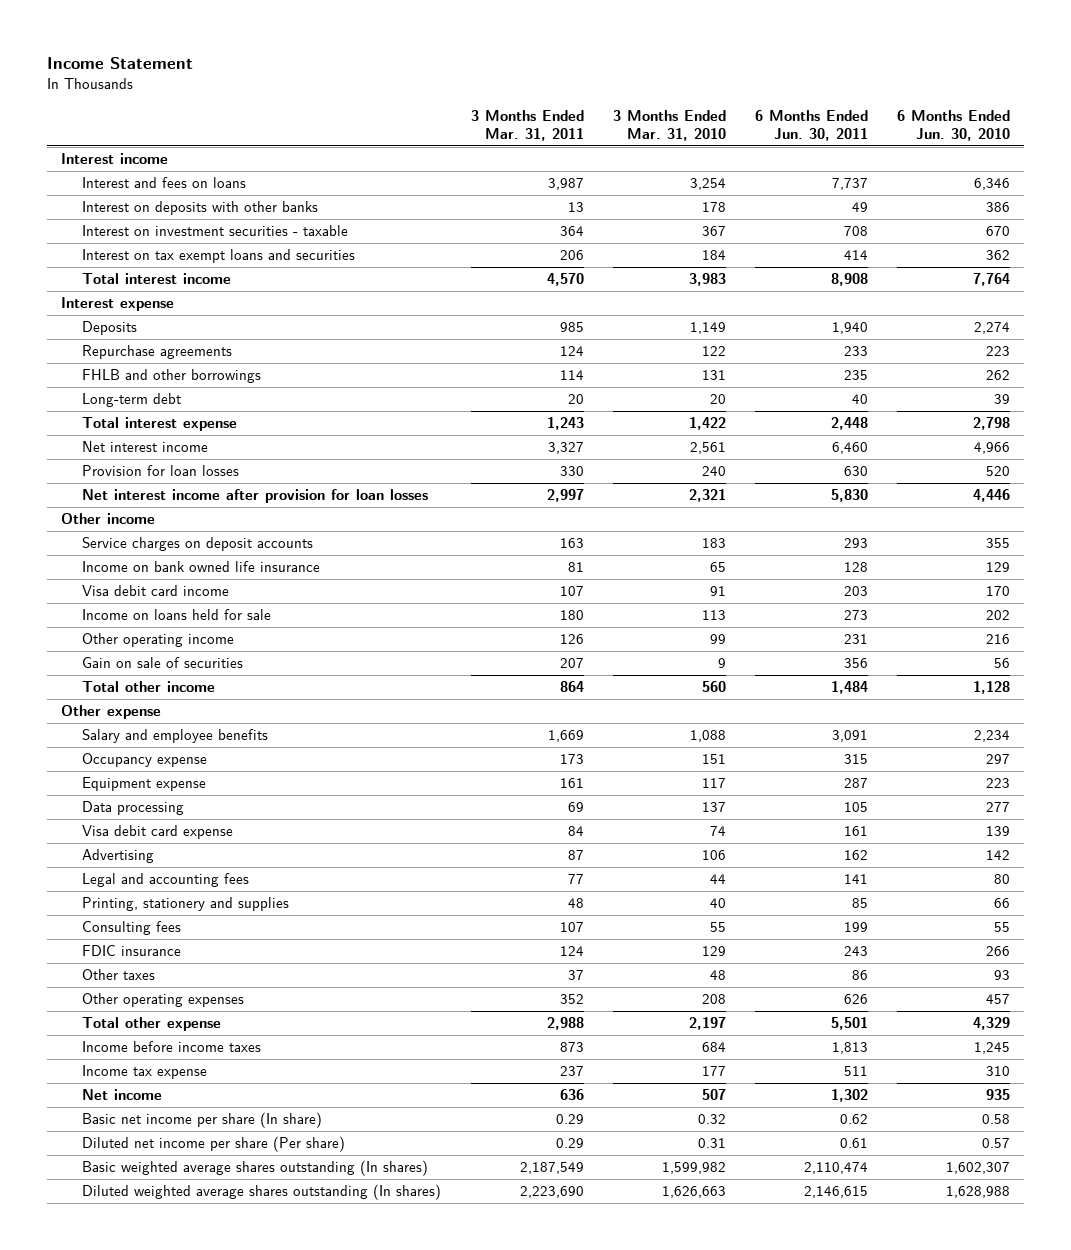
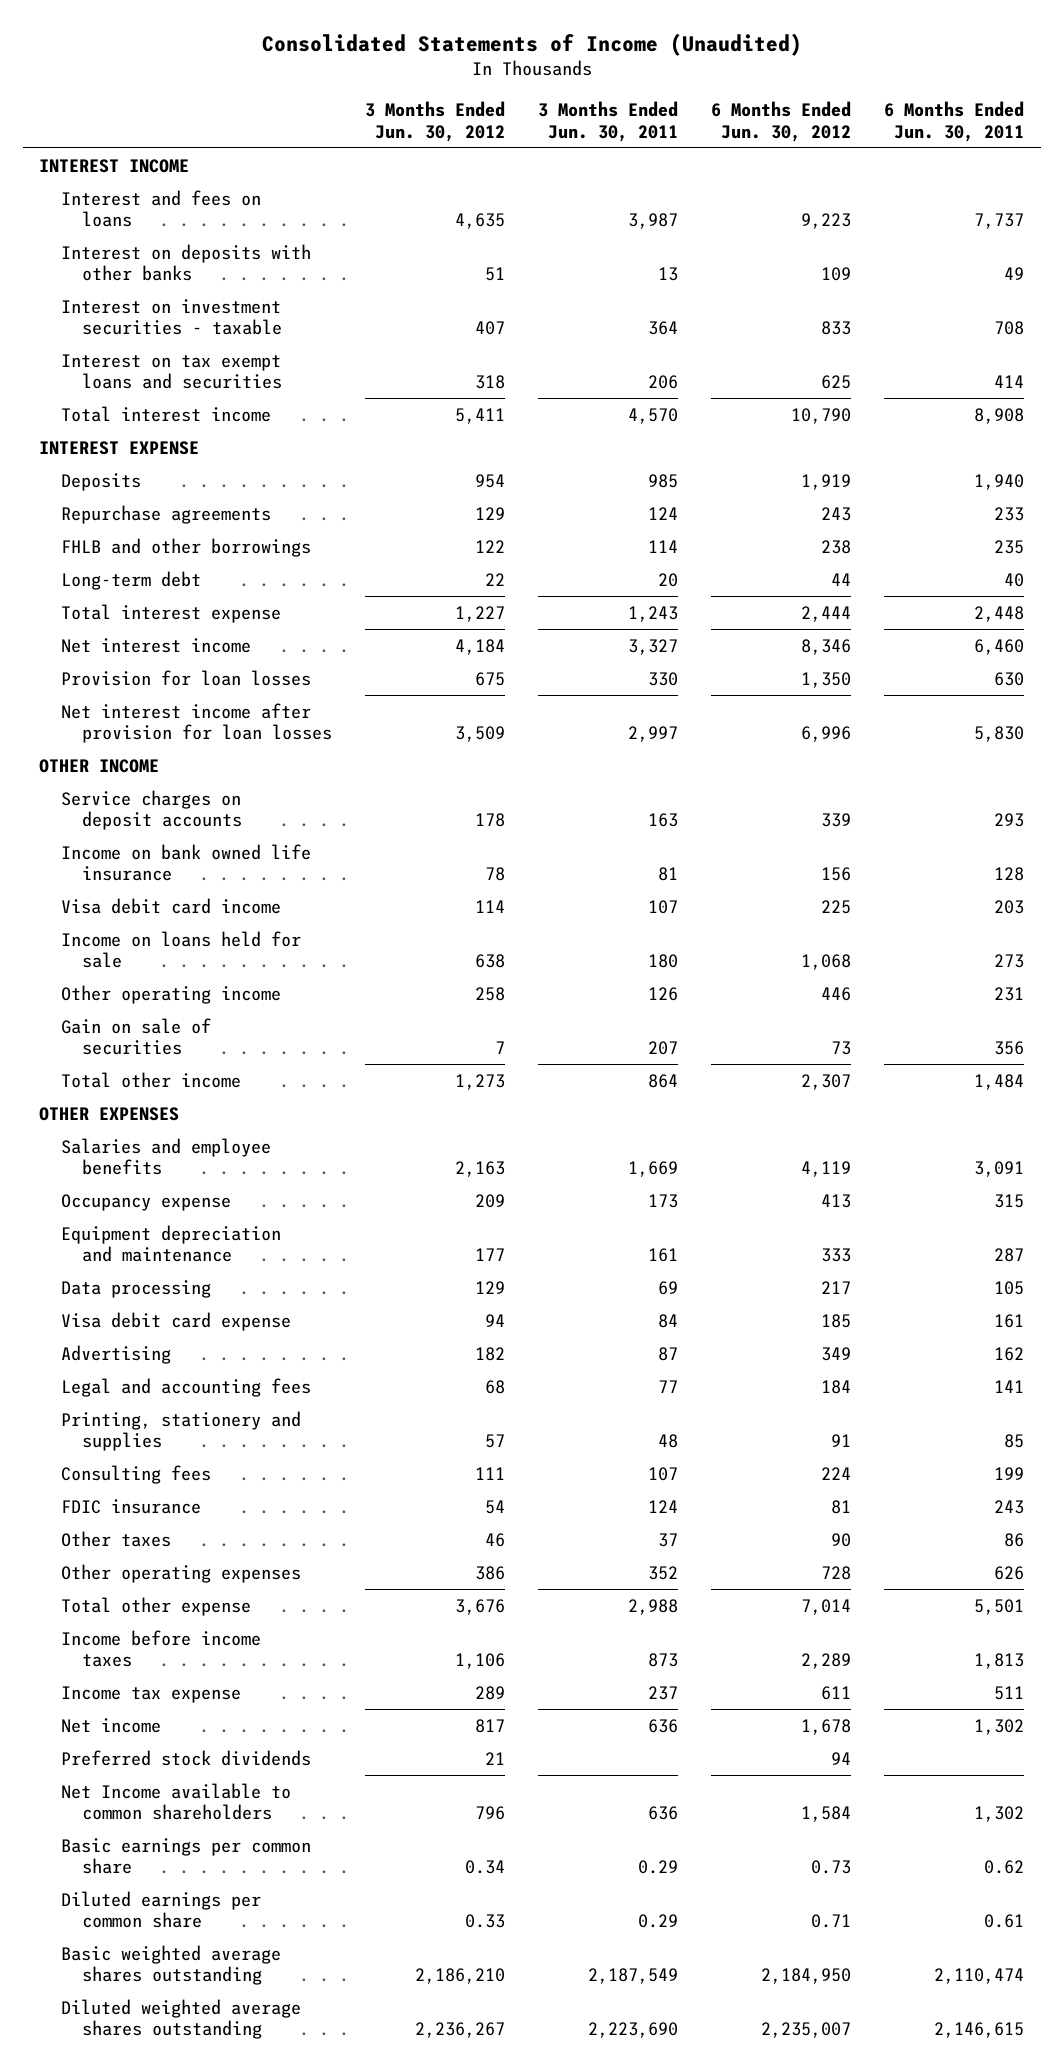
- Income Statement
+ Consolidated Statements of Income (Unaudited)
- | 3 Months Ended Mar. 31, 2011 | 3 Months Ended Mar. 31, 2010 | 6 Months Ended Jun. 30, 2011 | 6 Months Ended Jun. 30, 2010
+ | 3 Months Ended Jun. 30, 2012 | 3 Months Ended Jun. 30, 2011 | 6 Months Ended Jun. 30, 2012 | 6 Months Ended Jun. 30, 2011
- Interest income
+ INTEREST INCOME
- Interest expense
+ INTEREST EXPENSE
- Other income
+ OTHER INCOME
- Other expense
- Salary and employee benefits | 1,669 | 1,088 | 3,091 | 2,234
+ OTHER EXPENSES
+ Salaries and employee benefits | 2,163 | 1,669 | 4,119 | 3,091
- Equipment expense | 161 | 117 | 287 | 223
+ Equipment depreciation and maintenance | 177 | 161 | 333 | 287
- Basic net income per share (In share) | 0.29 | 0.32 | 0.62 | 0.58
- Diluted net income per share (Per share) | 0.29 | 0.31 | 0.61 | 0.57
- Basic weighted average shares outstanding (In shares) | 2,187,549 | 1,599,982 | 2,110,474 | 1,602,307
- Diluted weighted average shares outstanding (In shares) | 2,223,690 | 1,626,663 | 2,146,615 | 1,628,988
+ Preferred stock dividends | 21 | | 94 |
+ Net Income available to common shareholders | 796 | 636 | 1,584 | 1,302
+ Basic earnings per common share | 0.34 | 0.29 | 0.73 | 0.62
+ Diluted earnings per common share | 0.33 | 0.29 | 0.71 | 0.61
+ Basic weighted average shares outstanding | 2,186,210 | 2,187,549 | 2,184,950 | 2,110,474
+ Diluted weighted average shares outstanding | 2,236,267 | 2,223,690 | 2,235,007 | 2,146,615

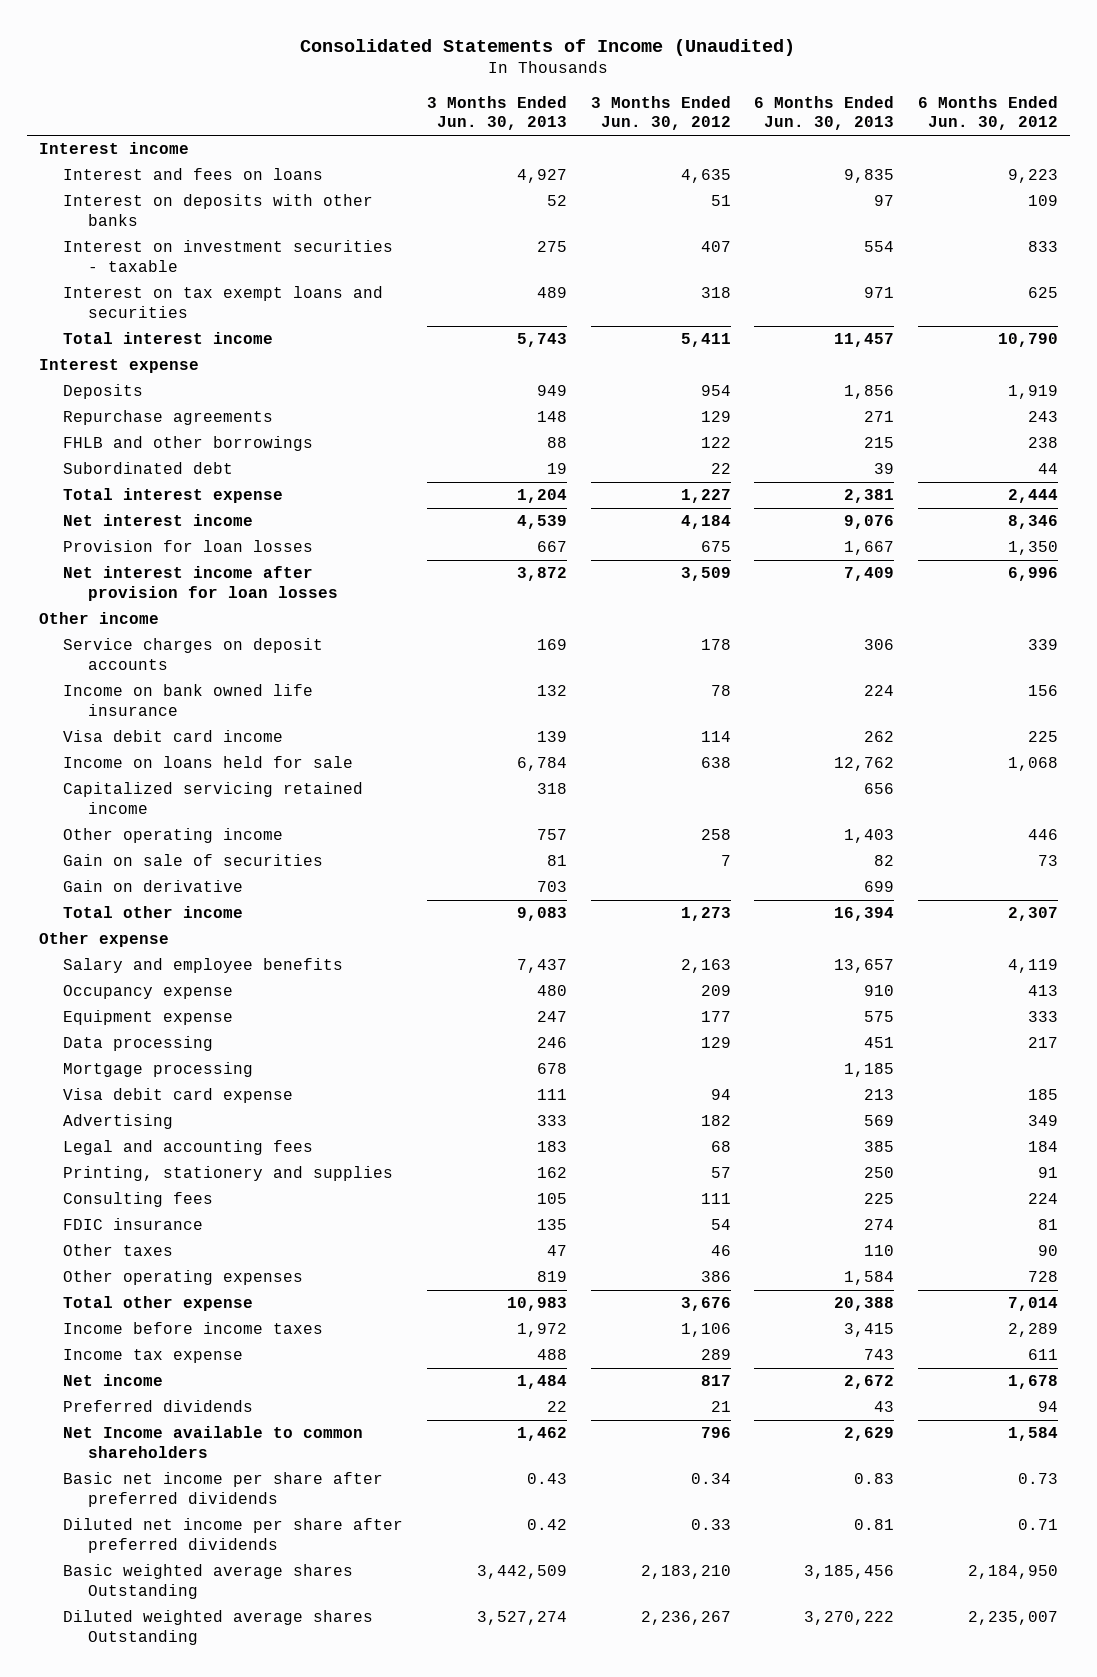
- | 3 Months Ended Jun. 30, 2012 | 3 Months Ended Jun. 30, 2011 | 6 Months Ended Jun. 30, 2012 | 6 Months Ended Jun. 30, 2011
+ | 3 Months Ended Jun. 30, 2013 | 3 Months Ended Jun. 30, 2012 | 6 Months Ended Jun. 30, 2013 | 6 Months Ended Jun. 30, 2012
- INTEREST INCOME
+ Interest income
- INTEREST EXPENSE
+ Interest expense
- Long-term debt | 22 | 20 | 44 | 40
+ Subordinated debt | 19 | 22 | 39 | 44
- OTHER INCOME
+ Other income
+ Capitalized servicing retained income | 318 | | 656 |
+ Gain on derivative | 703 | | 699 |
- OTHER EXPENSES
- Salaries and employee benefits | 2,163 | 1,669 | 4,119 | 3,091
+ Other expense
+ Salary and employee benefits | 7,437 | 2,163 | 13,657 | 4,119
- Equipment depreciation and maintenance | 177 | 161 | 333 | 287
+ Equipment expense | 247 | 177 | 575 | 333
+ Mortgage processing | 678 | | 1,185 |
- Preferred stock dividends | 21 | | 94 |
+ Preferred dividends | 22 | 21 | 43 | 94
- Basic earnings per common share | 0.34 | 0.29 | 0.73 | 0.62
- Diluted earnings per common share | 0.33 | 0.29 | 0.71 | 0.61
- Basic weighted average shares outstanding | 2,186,210 | 2,187,549 | 2,184,950 | 2,110,474
- Diluted weighted average shares outstanding | 2,236,267 | 2,223,690 | 2,235,007 | 2,146,615
+ Basic net income per share after preferred dividends | 0.43 | 0.34 | 0.83 | 0.73
+ Diluted net income per share after preferred dividends | 0.42 | 0.33 | 0.81 | 0.71
+ Basic weighted average shares Outstanding | 3,442,509 | 2,183,210 | 3,185,456 | 2,184,950
+ Diluted weighted average shares Outstanding | 3,527,274 | 2,236,267 | 3,270,222 | 2,235,007

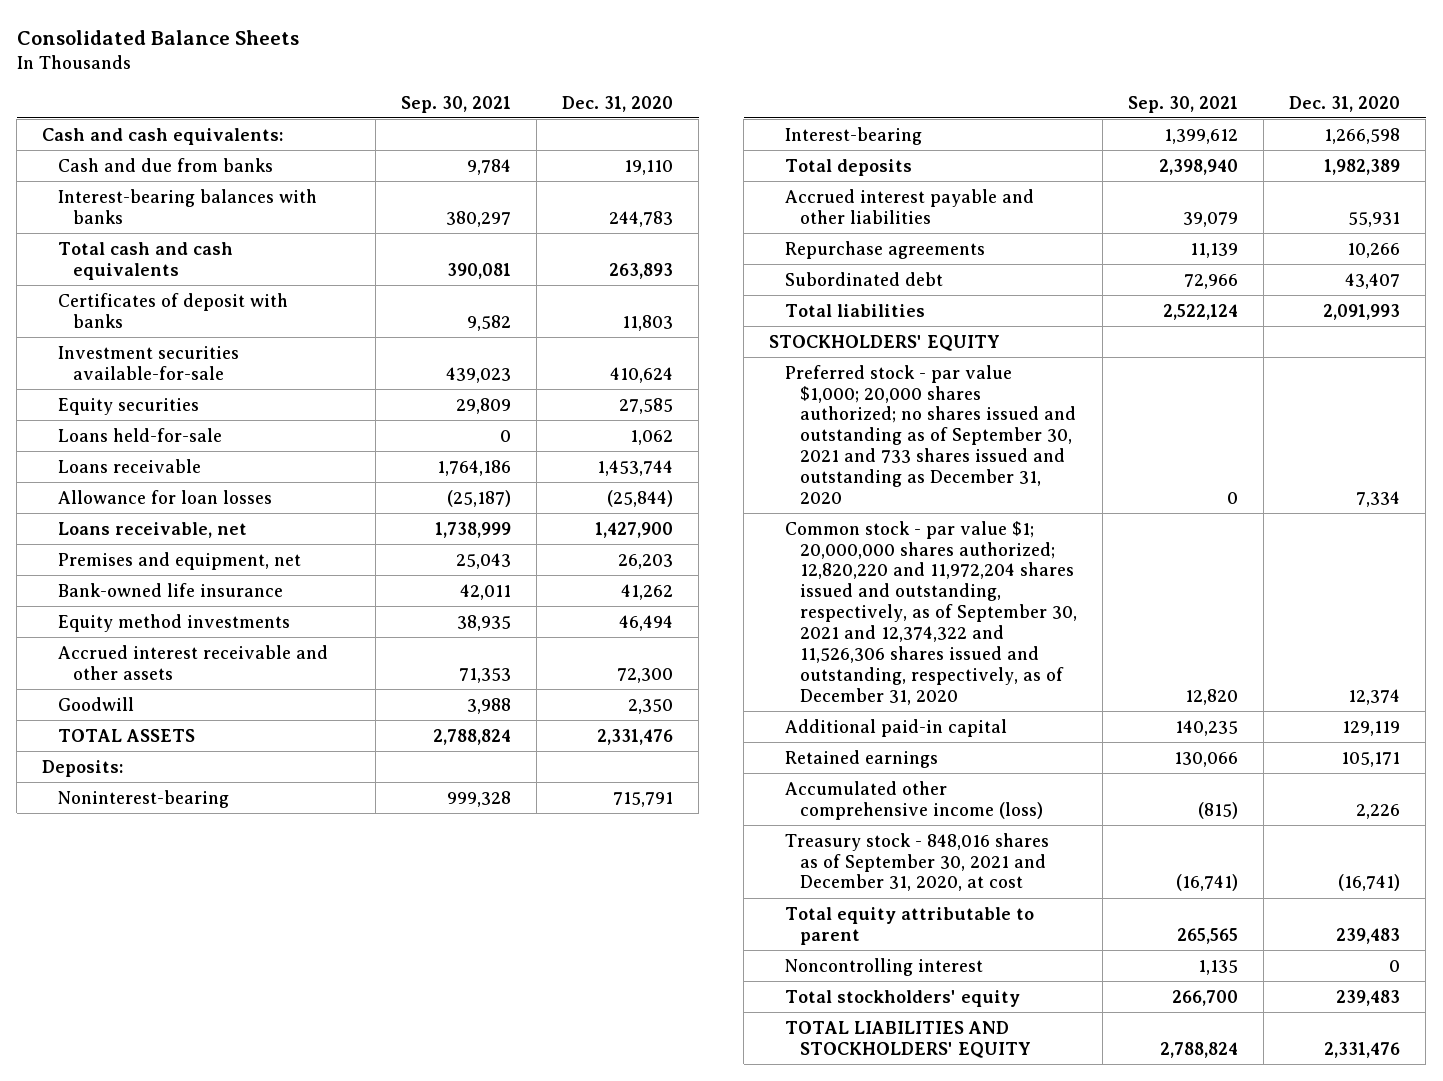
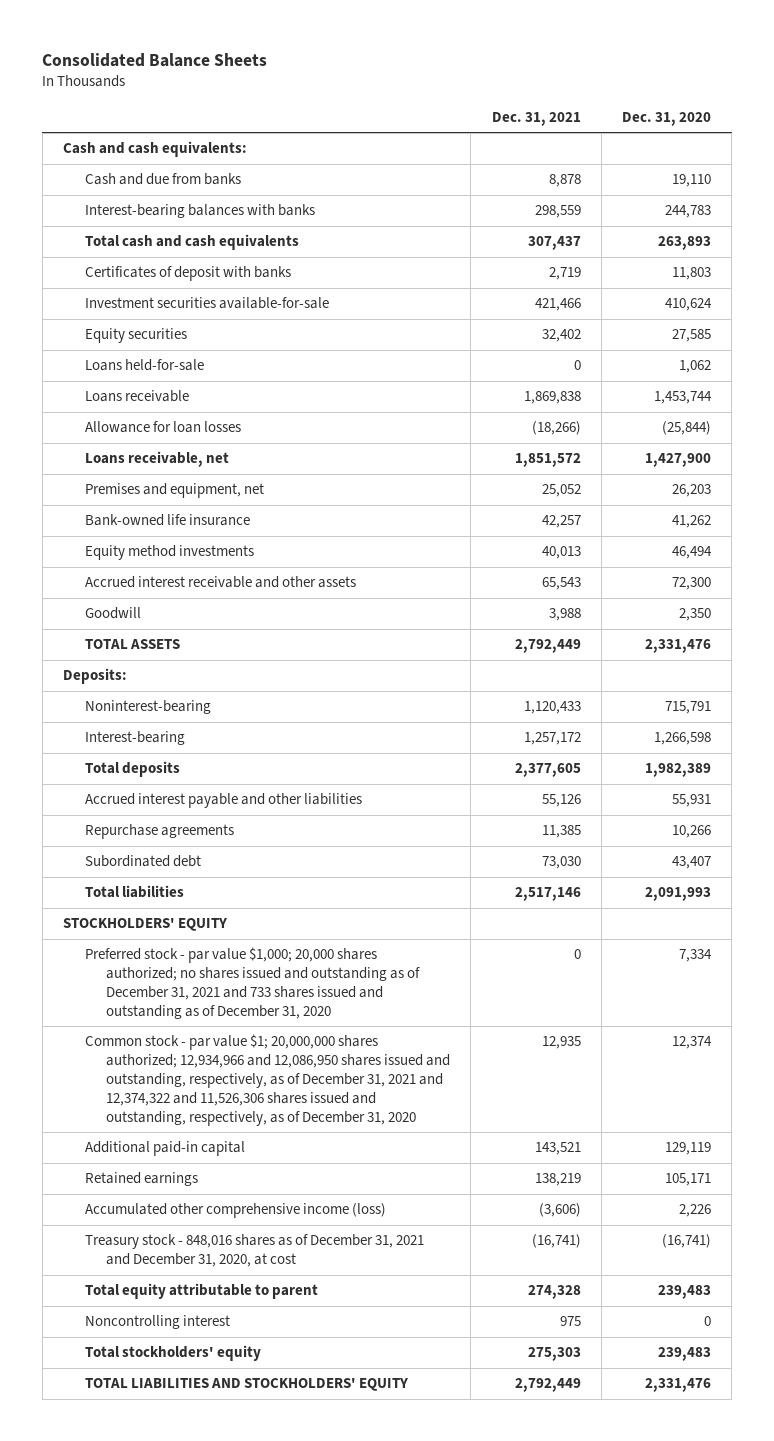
- | Sep. 30, 2021 | Dec. 31, 2020
+ | Dec. 31, 2021 | Dec. 31, 2020
- Preferred stock - par value $1,000; 20,000 shares authorized; no shares issued and outstanding as of September 30, 2021 and 733 shares issued and outstanding as December 31, 2020 | 0 | 7,334
- Common stock - par value $1; 20,000,000 shares authorized; 12,820,220 and 11,972,204 shares issued and outstanding, respectively, as of September 30, 2021 and 12,374,322 and 11,526,306 shares issued and outstanding, respectively, as of December 31, 2020 | 12,820 | 12,374
+ Preferred stock - par value $1,000; 20,000 shares authorized; no shares issued and outstanding as of December 31, 2021 and 733 shares issued and outstanding as of December 31, 2020 | 0 | 7,334
+ Common stock - par value $1; 20,000,000 shares authorized; 12,934,966 and 12,086,950 shares issued and outstanding, respectively, as of December 31, 2021 and 12,374,322 and 11,526,306 shares issued and outstanding, respectively, as of December 31, 2020 | 12,935 | 12,374
- Treasury stock - 848,016 shares as of September 30, 2021 and December 31, 2020, at cost | (16,741) | (16,741)
+ Treasury stock - 848,016 shares as of December 31, 2021 and December 31, 2020, at cost | (16,741) | (16,741)

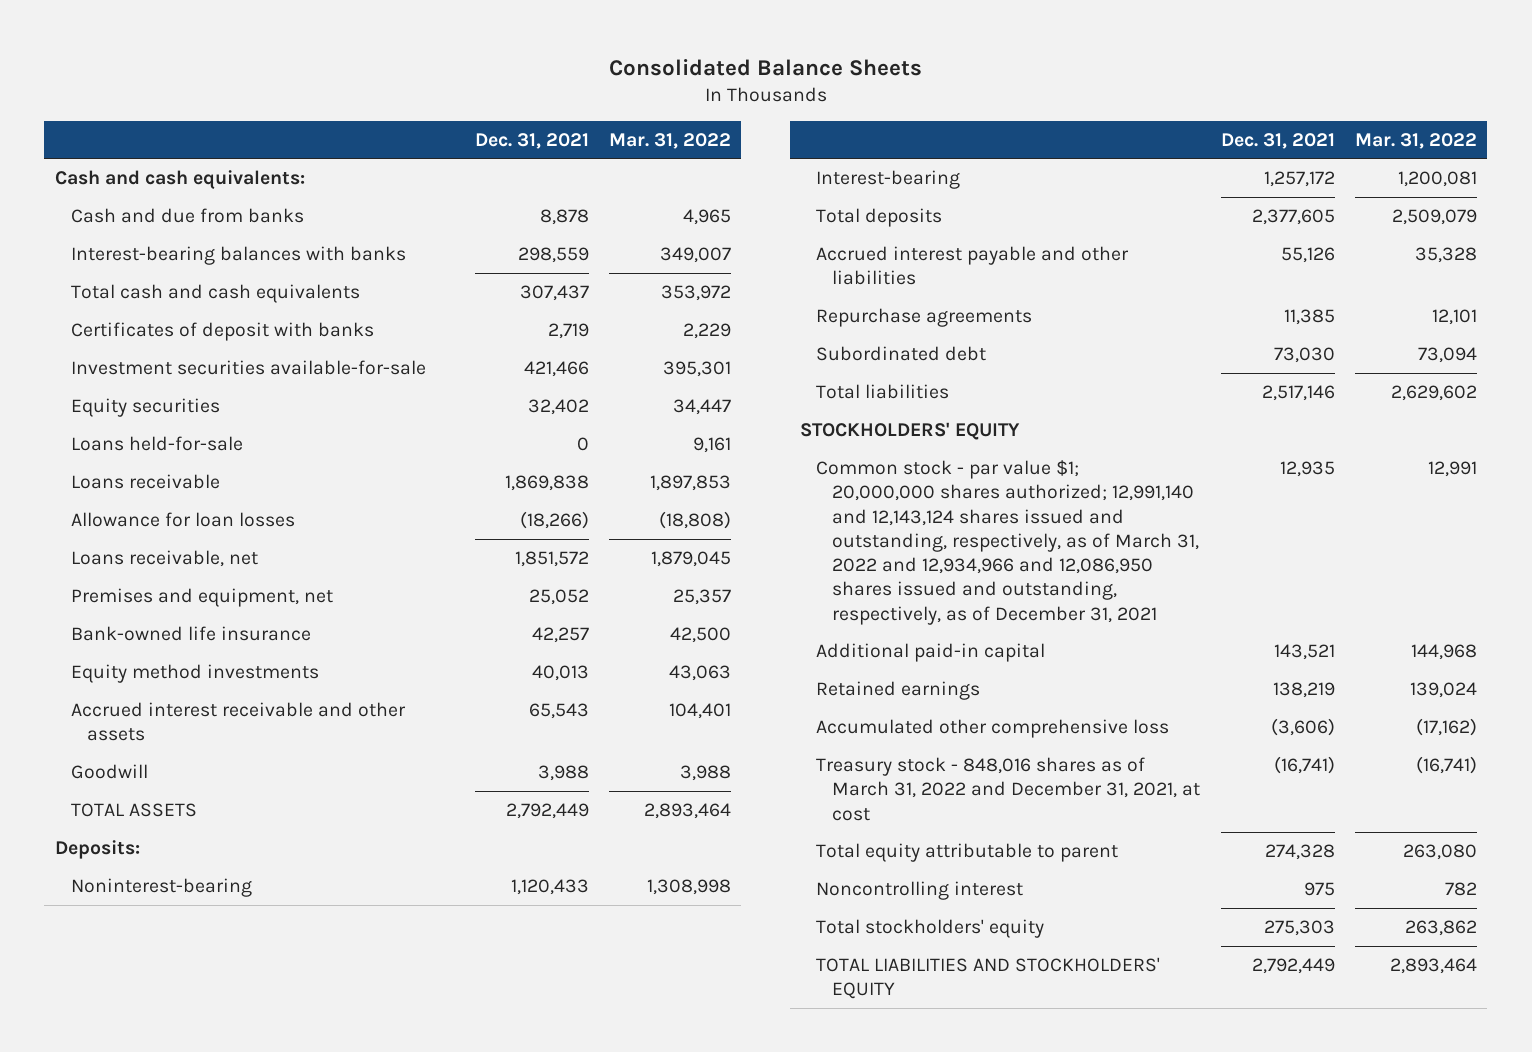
- | Dec. 31, 2021 | Dec. 31, 2020
+ | Dec. 31, 2021 | Mar. 31, 2022
- Preferred stock - par value $1,000; 20,000 shares authorized; no shares issued and outstanding as of December 31, 2021 and 733 shares issued and outstanding as of December 31, 2020 | 0 | 7,334
- Common stock - par value $1; 20,000,000 shares authorized; 12,934,966 and 12,086,950 shares issued and outstanding, respectively, as of December 31, 2021 and 12,374,322 and 11,526,306 shares issued and outstanding, respectively, as of December 31, 2020 | 12,935 | 12,374
+ Common stock - par value $1; 20,000,000 shares authorized; 12,991,140 and 12,143,124 shares issued and outstanding, respectively, as of March 31, 2022 and 12,934,966 and 12,086,950 shares issued and outstanding, respectively, as of December 31, 2021 | 12,935 | 12,991
- Accumulated other comprehensive income (loss) | (3,606) | 2,226
- Treasury stock - 848,016 shares as of December 31, 2021 and December 31, 2020, at cost | (16,741) | (16,741)
+ Accumulated other comprehensive loss | (3,606) | (17,162)
+ Treasury stock - 848,016 shares as of March 31, 2022 and December 31, 2021, at cost | (16,741) | (16,741)

